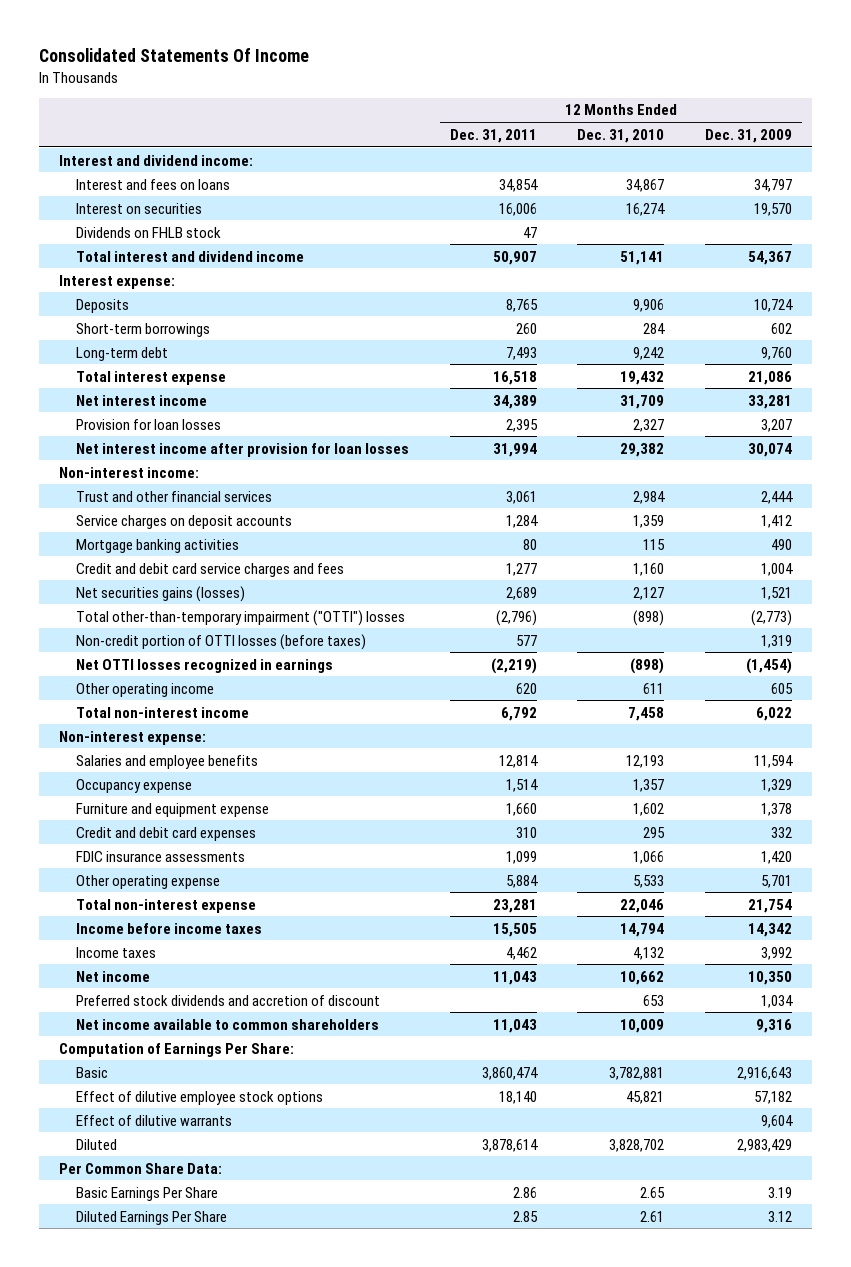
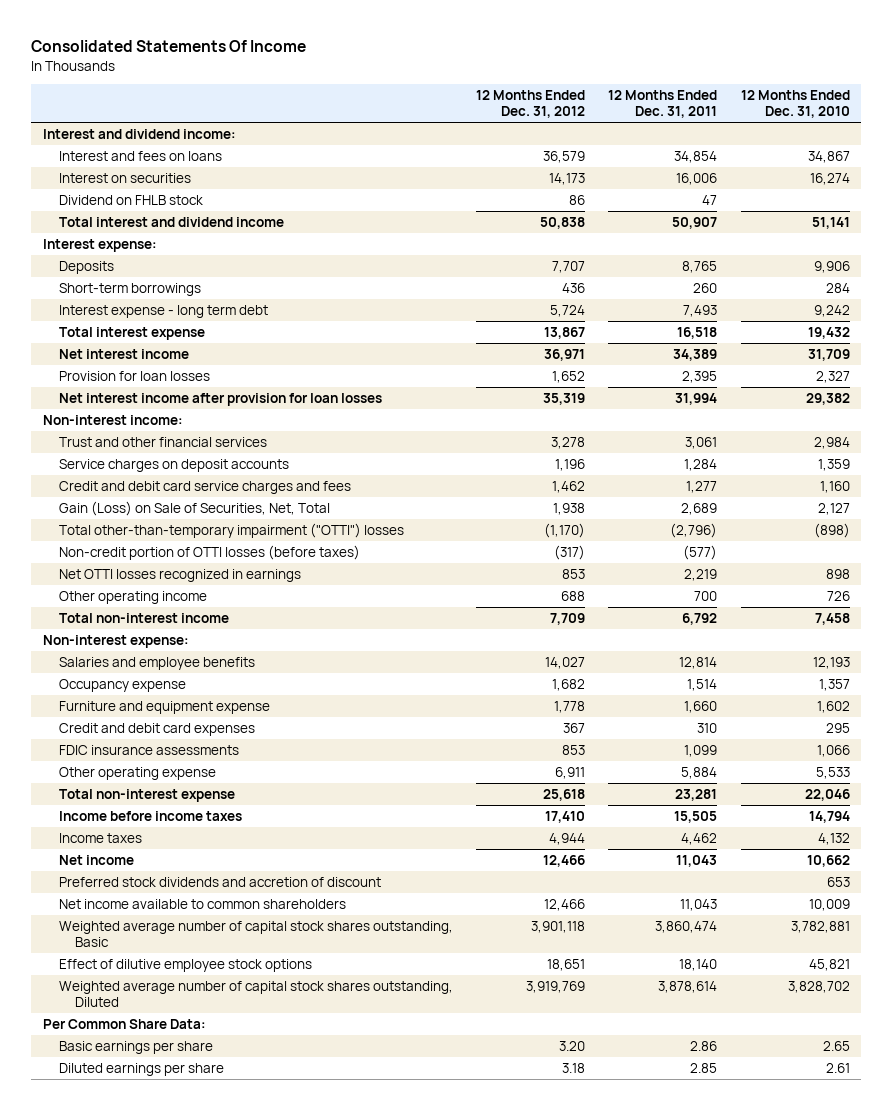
- | 12 Months Ended Dec. 31, 2011 | 12 Months Ended Dec. 31, 2010 | 12 Months Ended Dec. 31, 2009
+ | 12 Months Ended Dec. 31, 2012 | 12 Months Ended Dec. 31, 2011 | 12 Months Ended Dec. 31, 2010
- Dividends on FHLB stock | 47 | |
+ Dividend on FHLB stock | 86 | 47 |
- Long-term debt | 7,493 | 9,242 | 9,760
+ Interest expense - long term debt | 5,724 | 7,493 | 9,242
- Mortgage banking activities | 80 | 115 | 490
- Net securities gains (losses) | 2,689 | 2,127 | 1,521
+ Gain (Loss) on Sale of Securities, Net, Total | 1,938 | 2,689 | 2,127
- Non-credit portion of OTTI losses (before taxes) | 577 | | 1,319
- Net OTTI losses recognized in earnings | (2,219) | (898) | (1,454)
- Other operating income | 620 | 611 | 605
+ Non-credit portion of OTTI losses (before taxes) | (317) | (577) |
+ Net OTTI losses recognized in earnings | 853 | 2,219 | 898
+ Other operating income | 688 | 700 | 726
- Computation of Earnings Per Share:
- Basic | 3,860,474 | 3,782,881 | 2,916,643
+ Weighted average number of capital stock shares outstanding, Basic | 3,901,118 | 3,860,474 | 3,782,881
- Effect of dilutive warrants | | | 9,604
- Diluted | 3,878,614 | 3,828,702 | 2,983,429
+ Weighted average number of capital stock shares outstanding, Diluted | 3,919,769 | 3,878,614 | 3,828,702
- Basic Earnings Per Share | 2.86 | 2.65 | 3.19
- Diluted Earnings Per Share | 2.85 | 2.61 | 3.12
+ Basic earnings per share | 3.20 | 2.86 | 2.65
+ Diluted earnings per share | 3.18 | 2.85 | 2.61

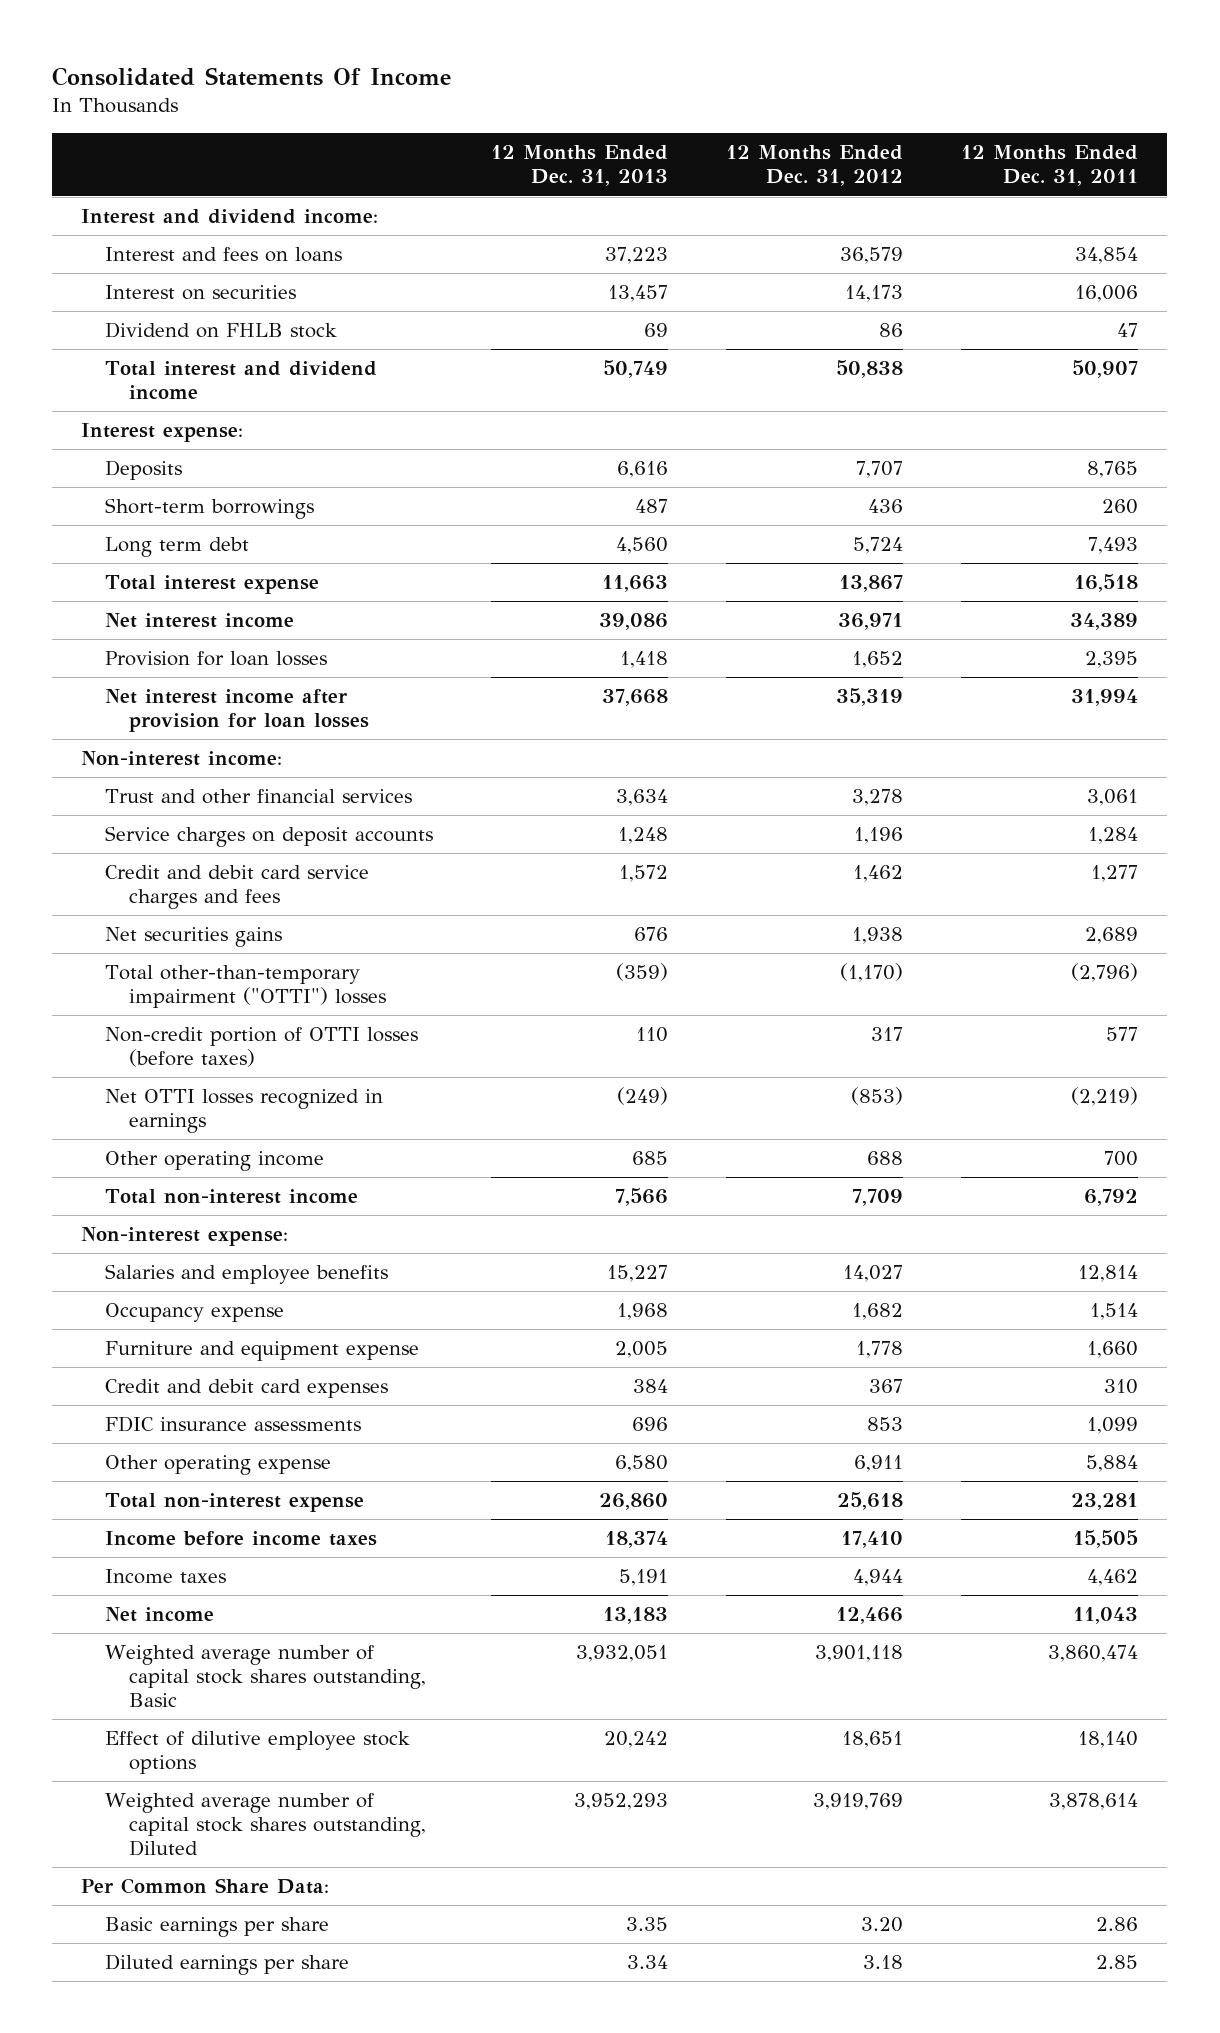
- | 12 Months Ended Dec. 31, 2012 | 12 Months Ended Dec. 31, 2011 | 12 Months Ended Dec. 31, 2010
+ | 12 Months Ended Dec. 31, 2013 | 12 Months Ended Dec. 31, 2012 | 12 Months Ended Dec. 31, 2011
- Interest expense - long term debt | 5,724 | 7,493 | 9,242
+ Long term debt | 4,560 | 5,724 | 7,493
- Gain (Loss) on Sale of Securities, Net, Total | 1,938 | 2,689 | 2,127
+ Net securities gains | 676 | 1,938 | 2,689
- Non-credit portion of OTTI losses (before taxes) | (317) | (577) |
- Net OTTI losses recognized in earnings | 853 | 2,219 | 898
+ Non-credit portion of OTTI losses (before taxes) | 110 | 317 | 577
+ Net OTTI losses recognized in earnings | (249) | (853) | (2,219)
- Preferred stock dividends and accretion of discount | | | 653
- Net income available to common shareholders | 12,466 | 11,043 | 10,009

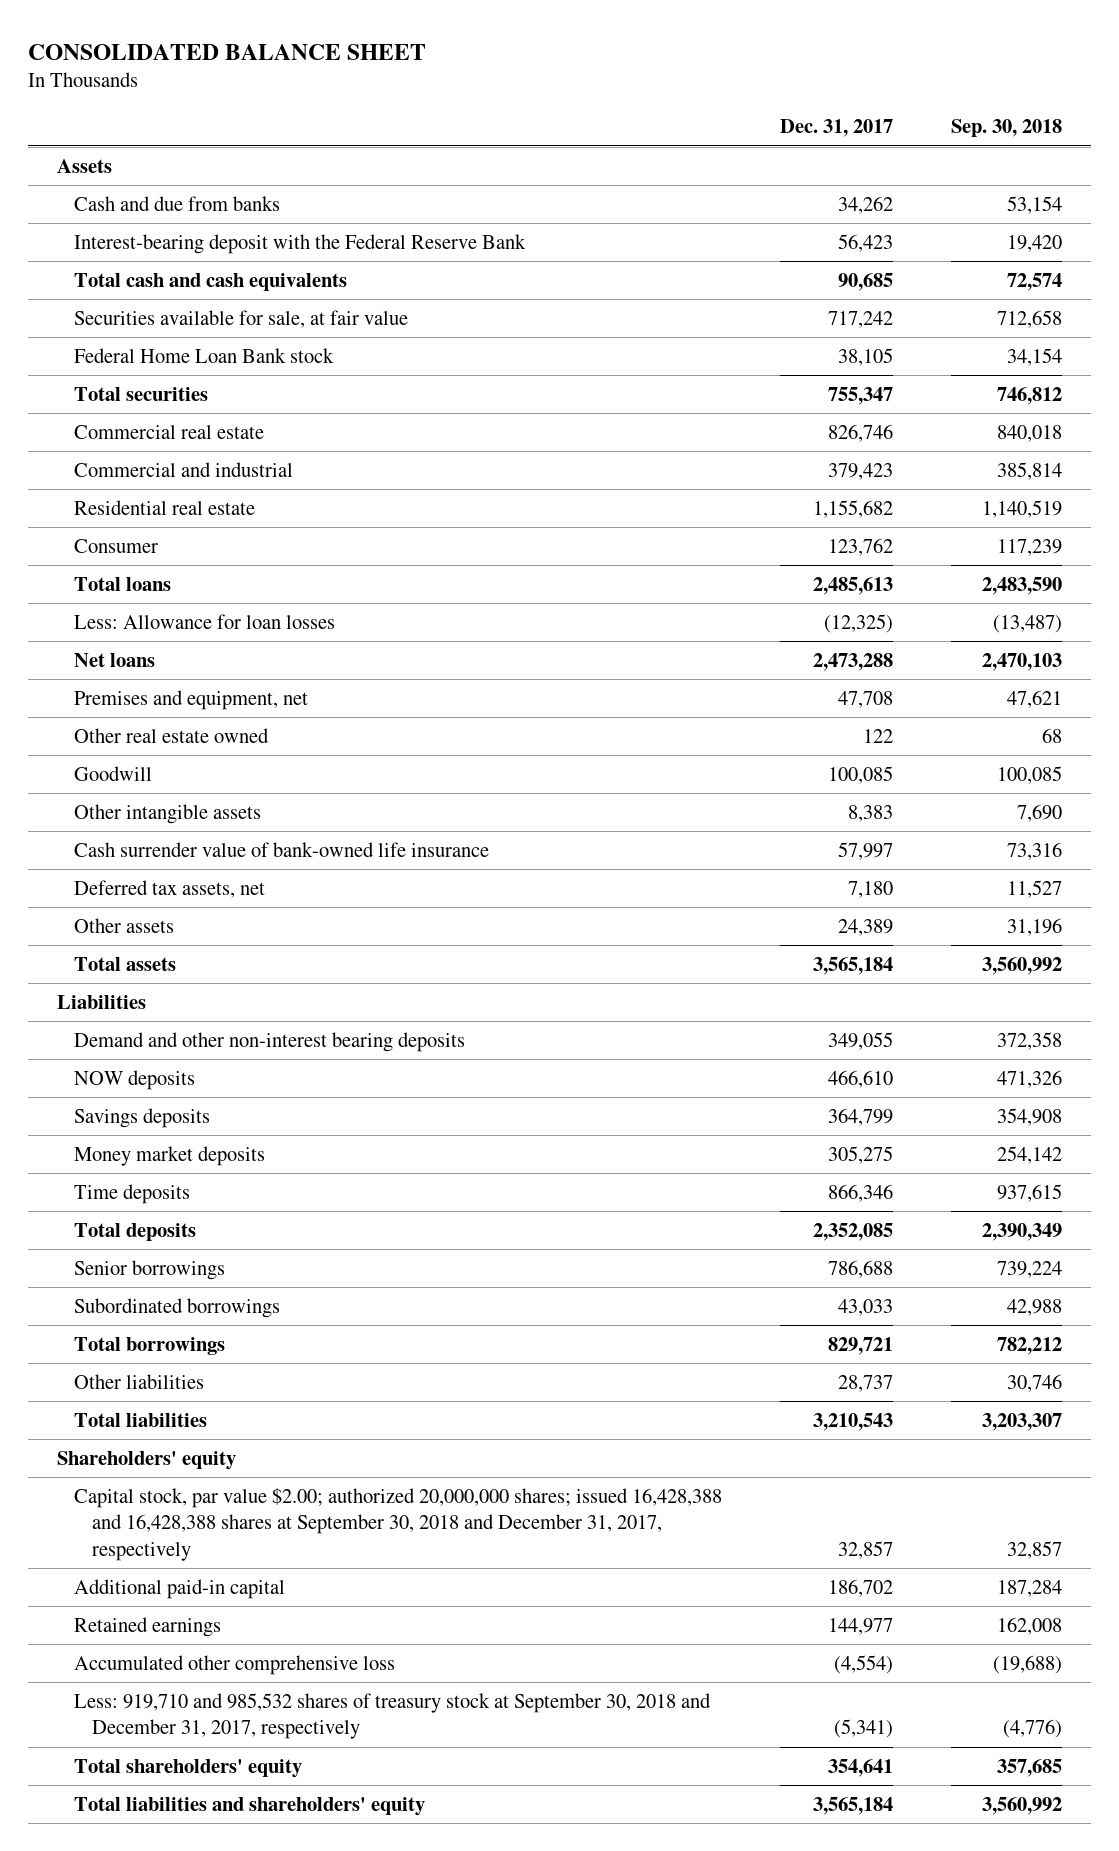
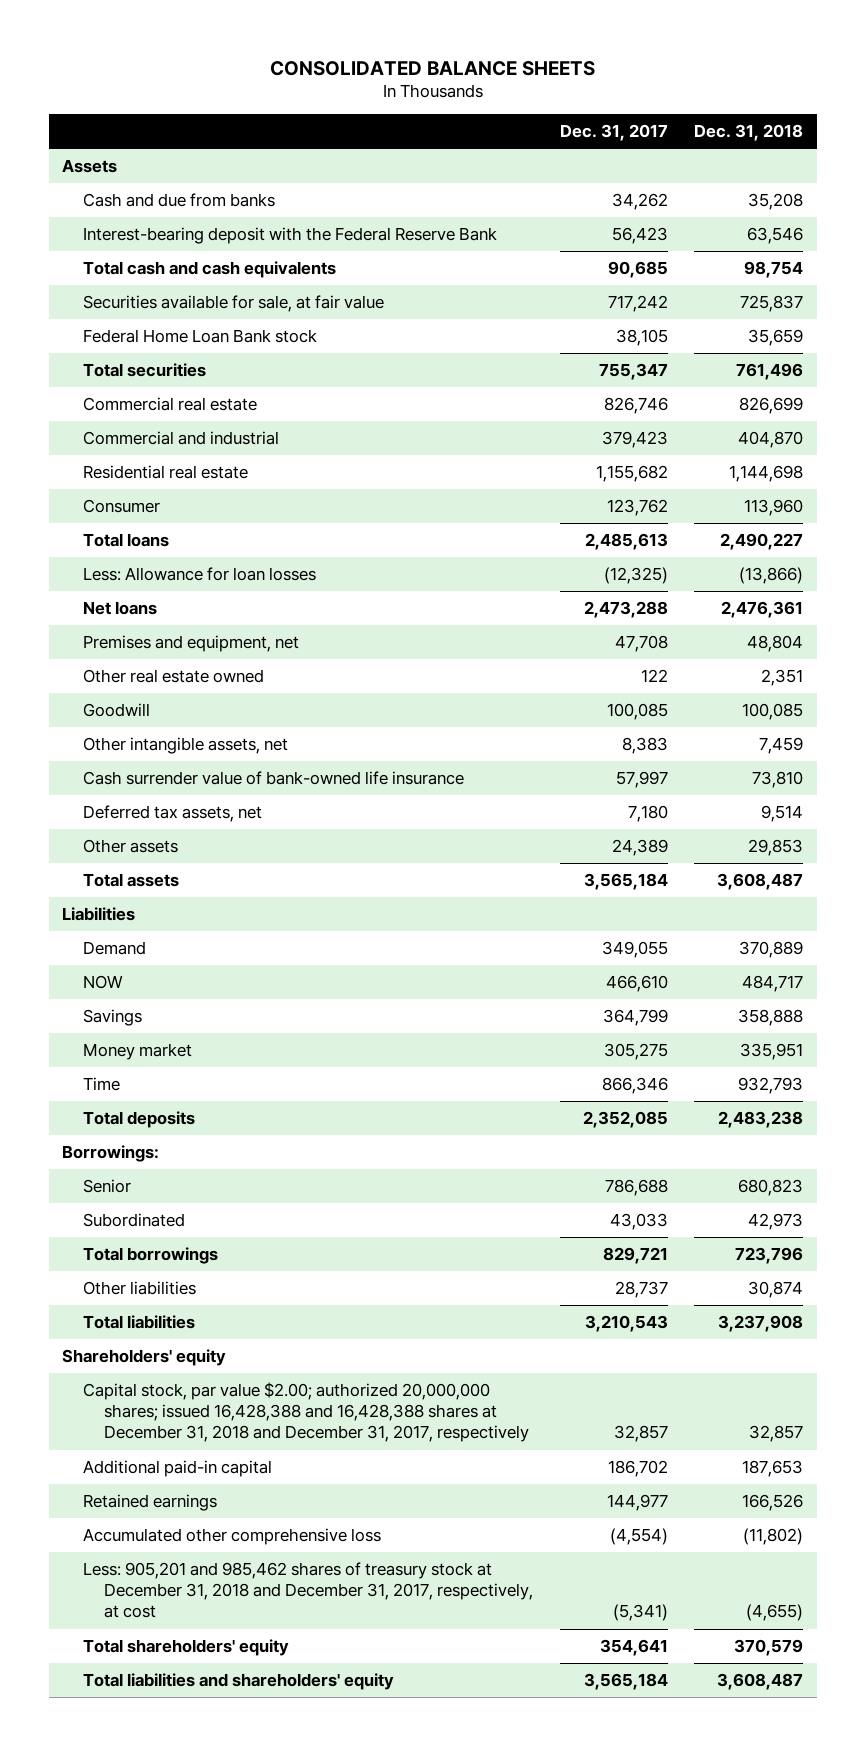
- CONSOLIDATED BALANCE SHEET
+ CONSOLIDATED BALANCE SHEETS
- | Dec. 31, 2017 | Sep. 30, 2018
+ | Dec. 31, 2017 | Dec. 31, 2018
- Other intangible assets | 8,383 | 7,690
+ Other intangible assets, net | 8,383 | 7,459
- Demand and other non-interest bearing deposits | 349,055 | 372,358
- NOW deposits | 466,610 | 471,326
- Savings deposits | 364,799 | 354,908
- Money market deposits | 305,275 | 254,142
- Time deposits | 866,346 | 937,615
+ Demand | 349,055 | 370,889
+ NOW | 466,610 | 484,717
+ Savings | 364,799 | 358,888
+ Money market | 305,275 | 335,951
+ Time | 866,346 | 932,793
- Senior borrowings | 786,688 | 739,224
- Subordinated borrowings | 43,033 | 42,988
+ Borrowings:
+ Senior | 786,688 | 680,823
+ Subordinated | 43,033 | 42,973
- Capital stock, par value $2.00; authorized 20,000,000 shares; issued 16,428,388 and 16,428,388 shares at September 30, 2018 and December 31, 2017, respectively | 32,857 | 32,857
+ Capital stock, par value $2.00; authorized 20,000,000 shares; issued 16,428,388 and 16,428,388 shares at December 31, 2018 and December 31, 2017, respectively | 32,857 | 32,857
- Less: 919,710 and 985,532 shares of treasury stock at September 30, 2018 and December 31, 2017, respectively | (5,341) | (4,776)
+ Less: 905,201 and 985,462 shares of treasury stock at December 31, 2018 and December 31, 2017, respectively, at cost | (5,341) | (4,655)

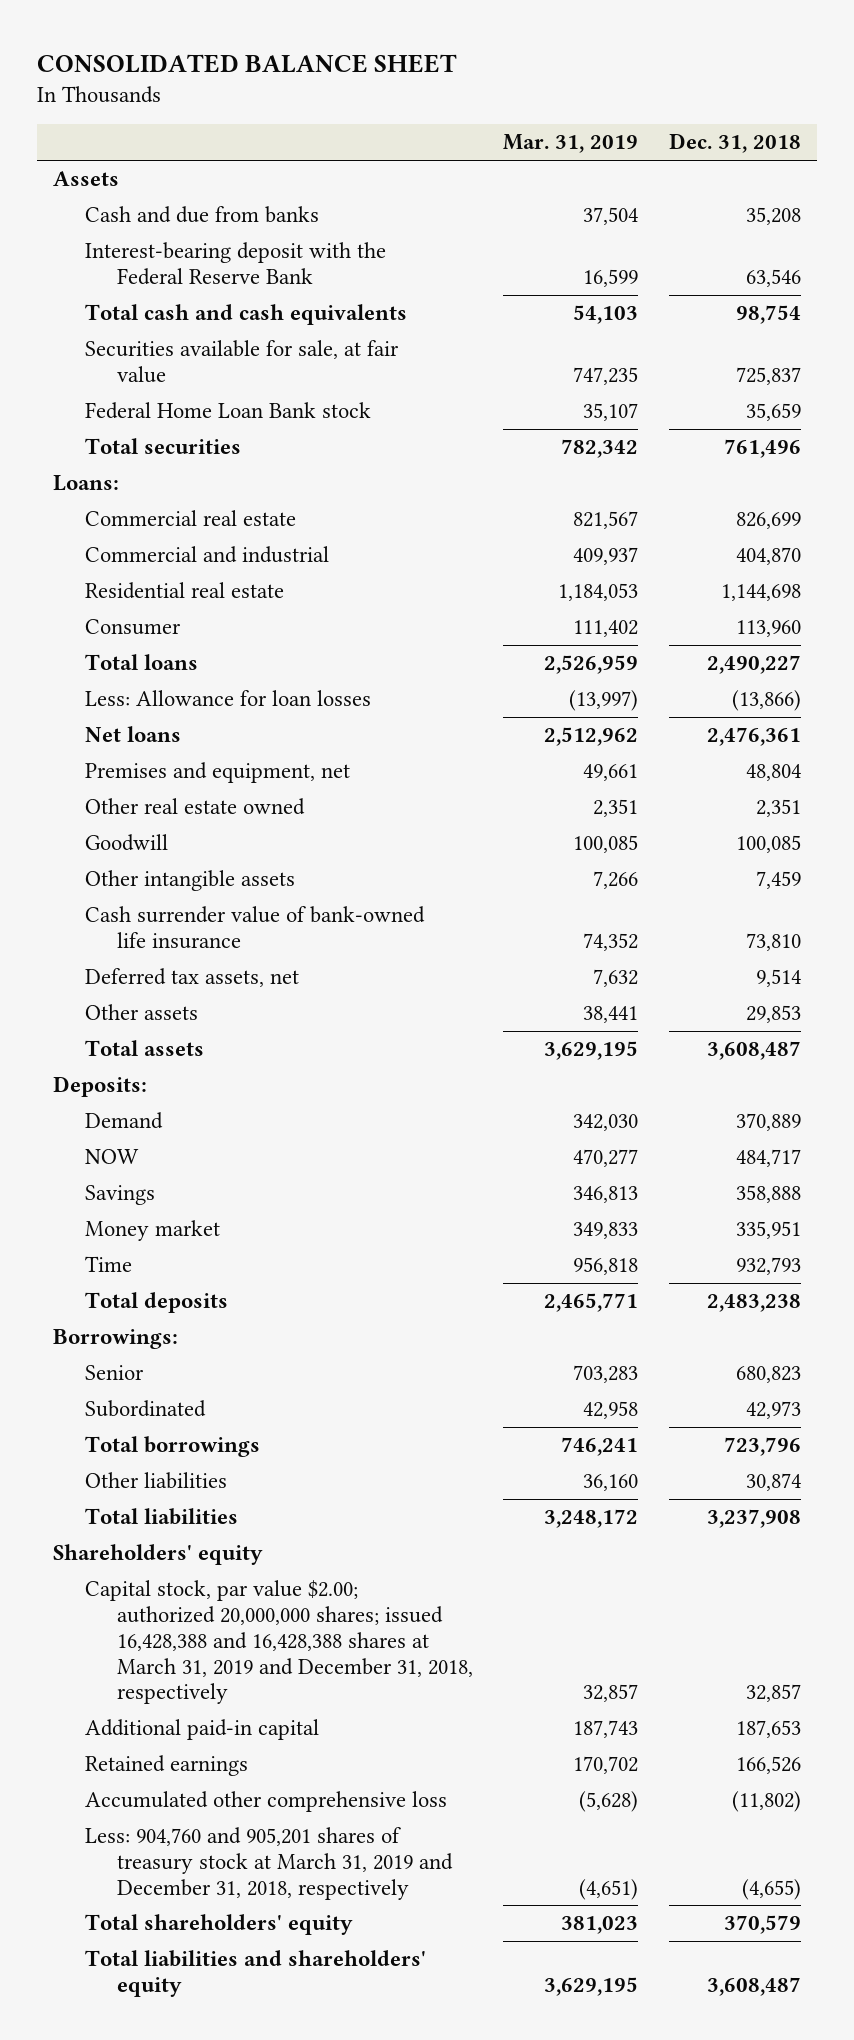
- CONSOLIDATED BALANCE SHEETS
+ CONSOLIDATED BALANCE SHEET
- | Dec. 31, 2017 | Dec. 31, 2018
+ | Mar. 31, 2019 | Dec. 31, 2018
+ Loans:
- Other intangible assets, net | 8,383 | 7,459
+ Other intangible assets | 7,266 | 7,459
- Liabilities
+ Deposits:
- Capital stock, par value $2.00; authorized 20,000,000 shares; issued 16,428,388 and 16,428,388 shares at December 31, 2018 and December 31, 2017, respectively | 32,857 | 32,857
+ Capital stock, par value $2.00; authorized 20,000,000 shares; issued 16,428,388 and 16,428,388 shares at March 31, 2019 and December 31, 2018, respectively | 32,857 | 32,857
- Less: 905,201 and 985,462 shares of treasury stock at December 31, 2018 and December 31, 2017, respectively, at cost | (5,341) | (4,655)
+ Less: 904,760 and 905,201 shares of treasury stock at March 31, 2019 and December 31, 2018, respectively | (4,651) | (4,655)

